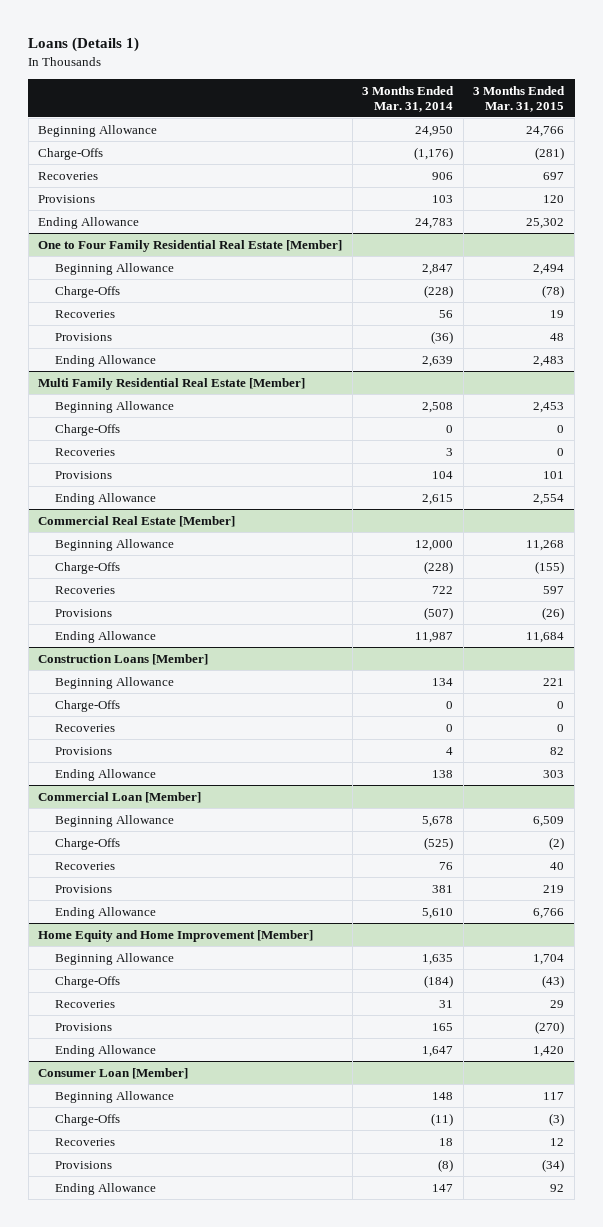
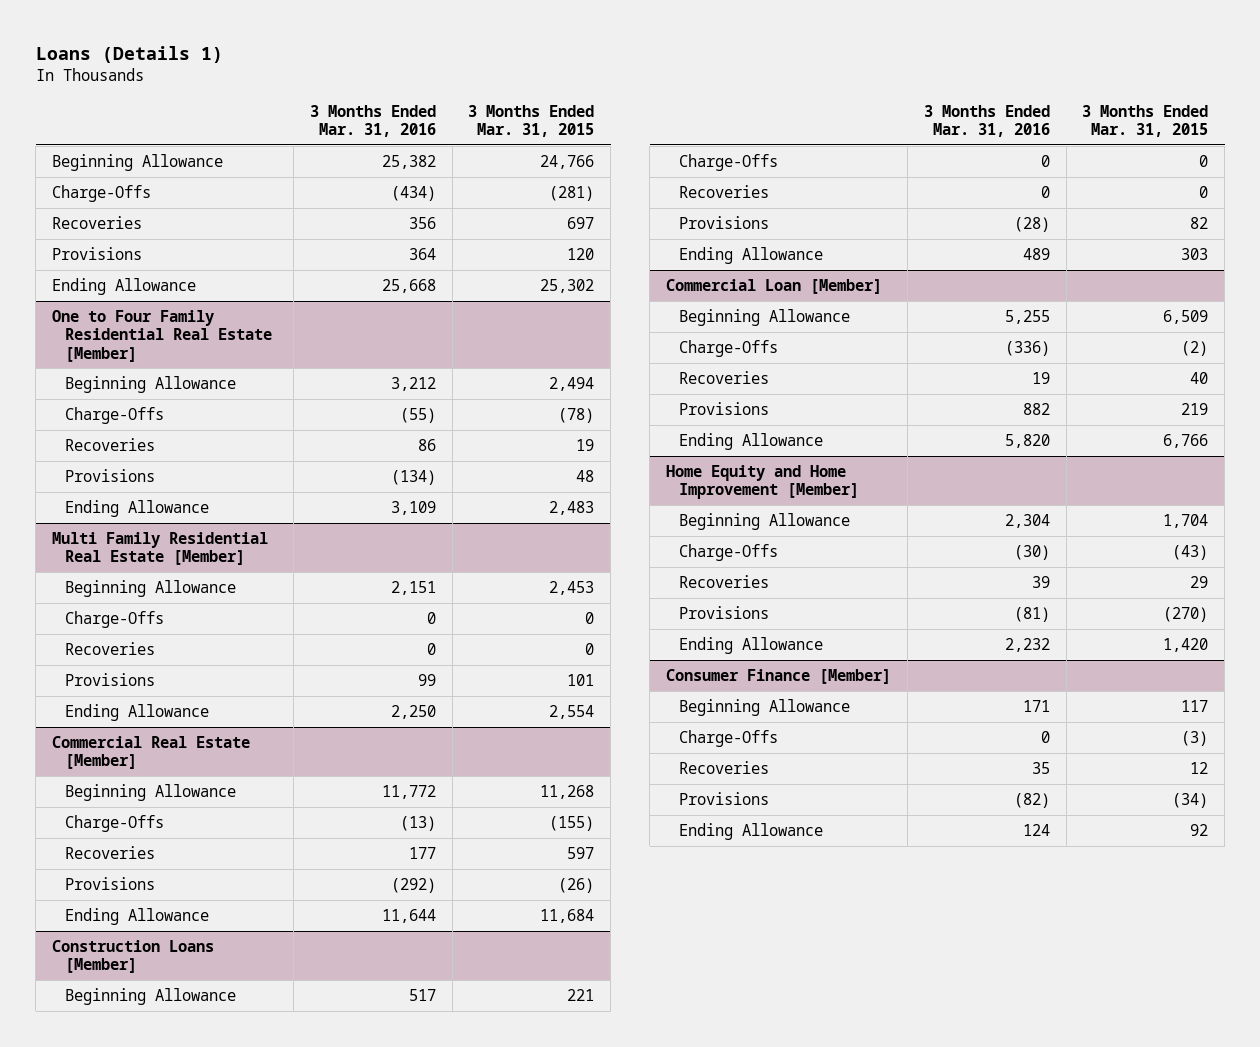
- | 3 Months Ended Mar. 31, 2014 | 3 Months Ended Mar. 31, 2015
+ | 3 Months Ended Mar. 31, 2016 | 3 Months Ended Mar. 31, 2015
- Consumer Loan [Member]
+ Consumer Finance [Member]

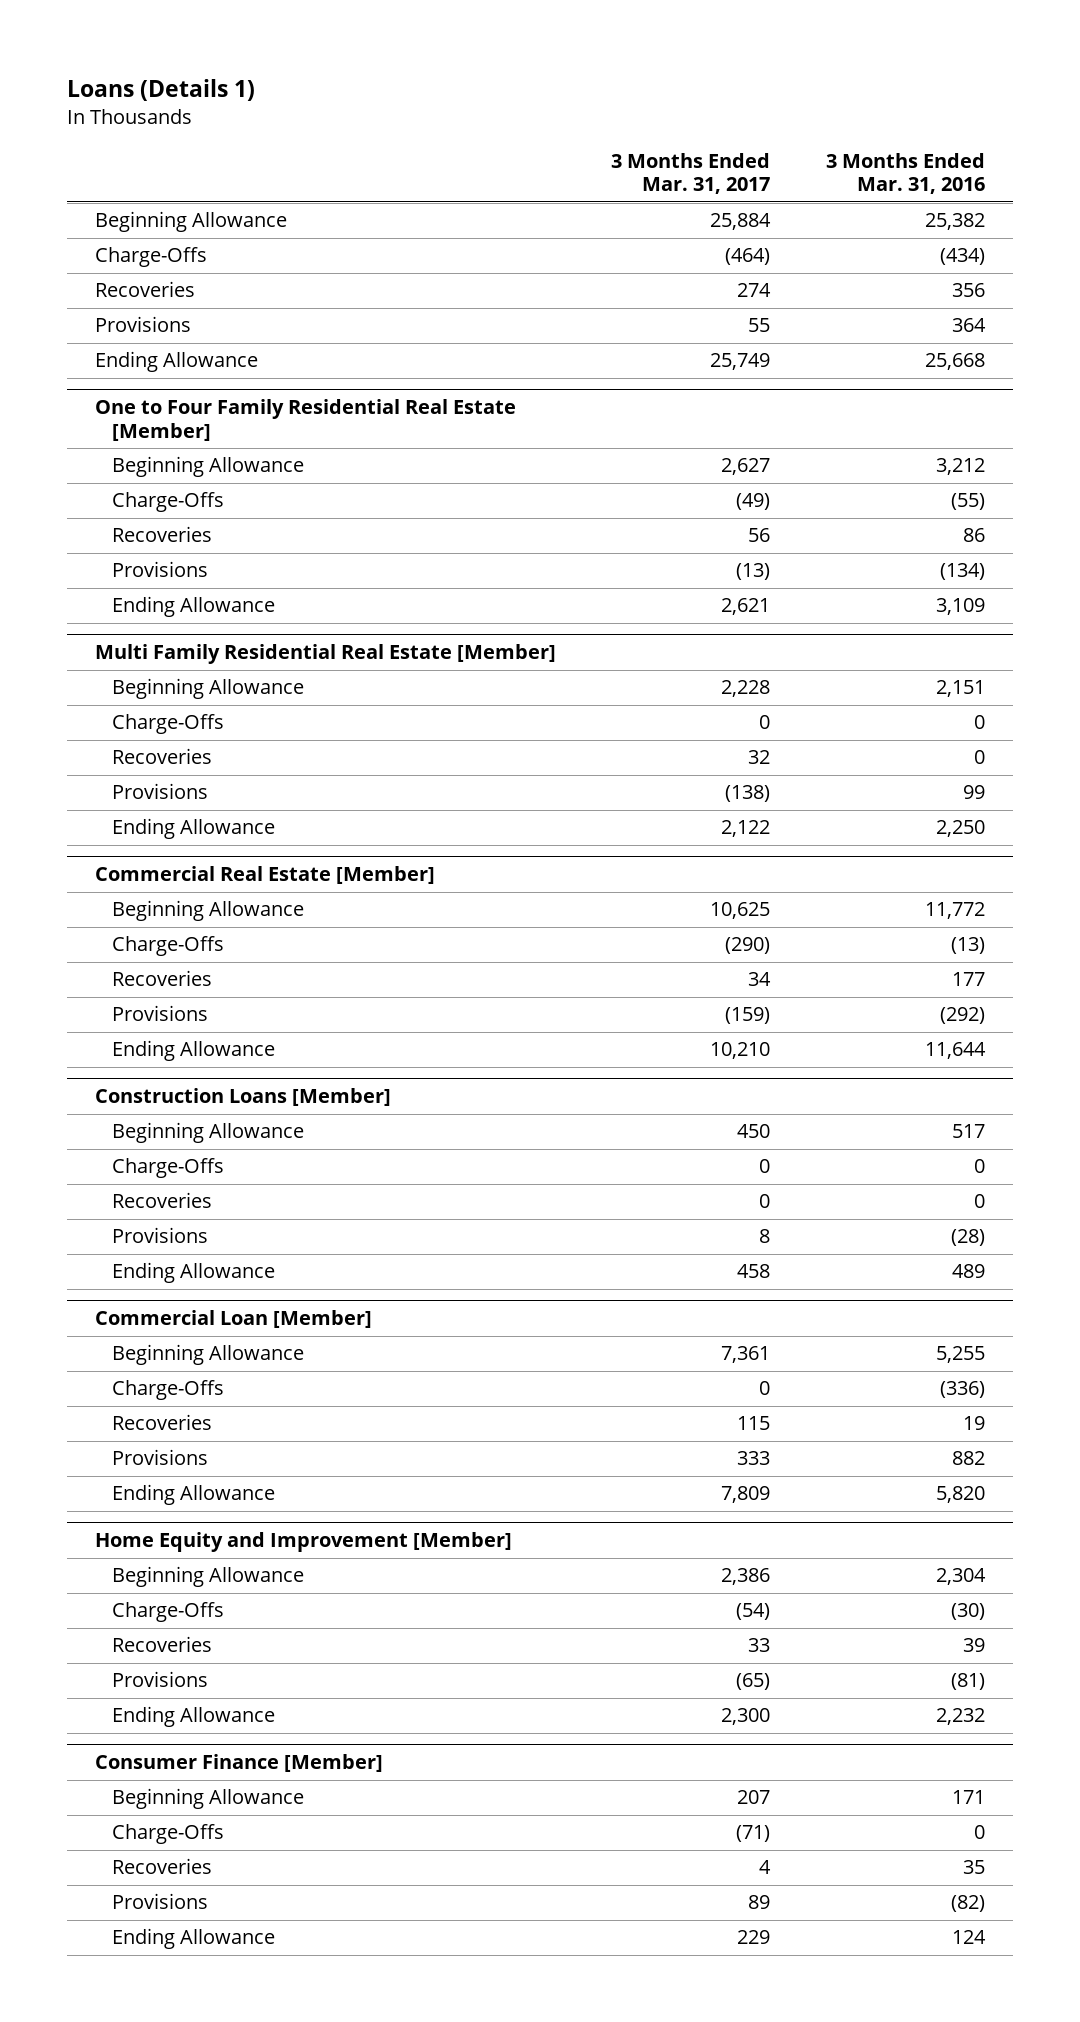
- | 3 Months Ended Mar. 31, 2016 | 3 Months Ended Mar. 31, 2015
+ | 3 Months Ended Mar. 31, 2017 | 3 Months Ended Mar. 31, 2016
- Home Equity and Home Improvement [Member]
+ Home Equity and Improvement [Member]

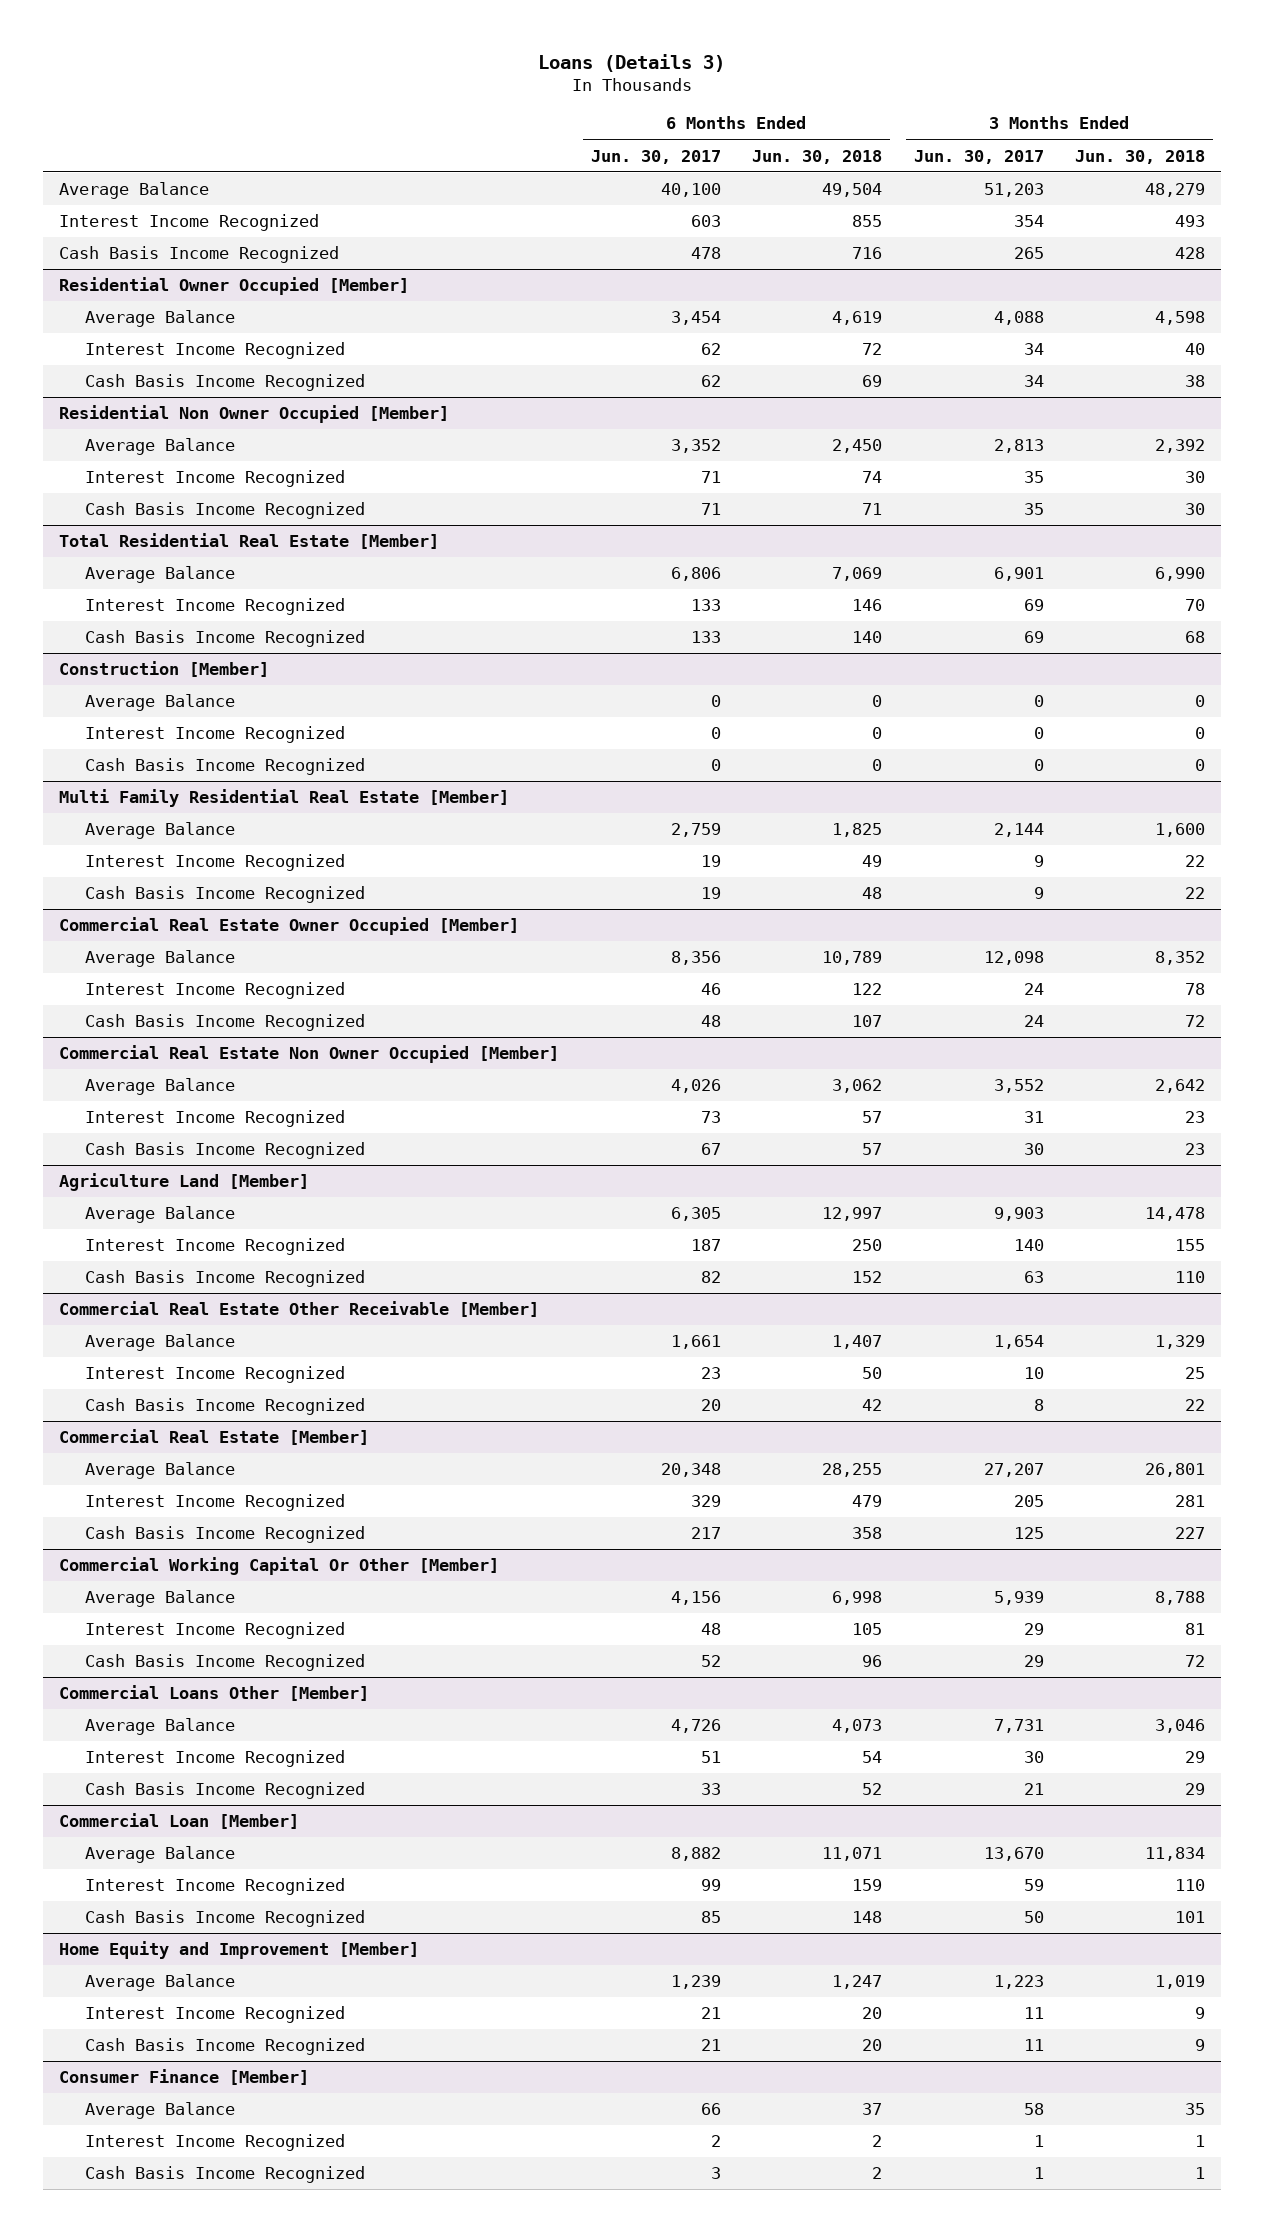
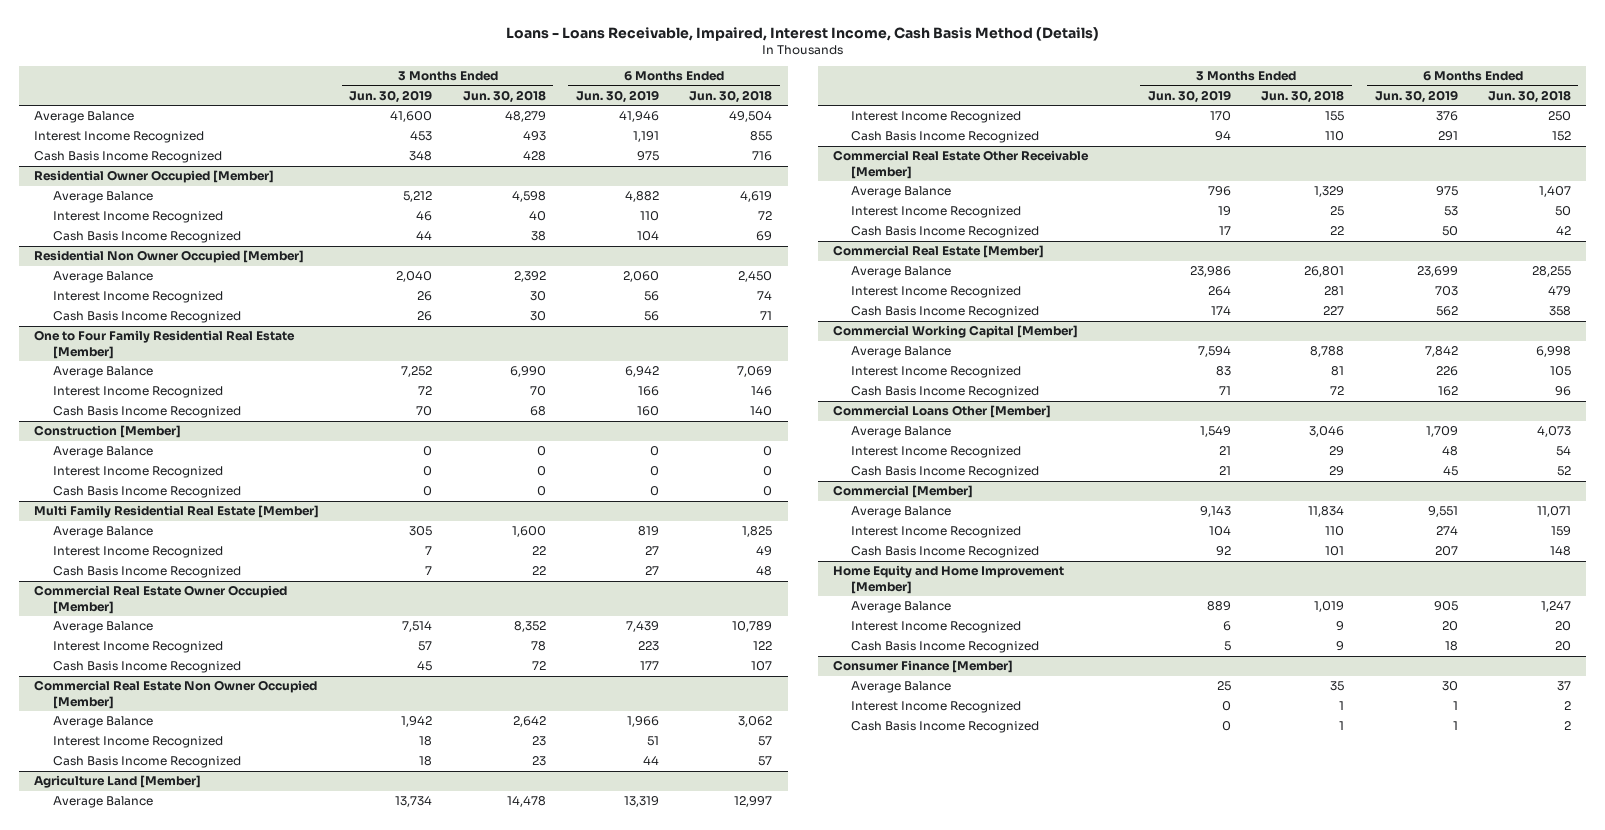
- Loans (Details 3)
+ Loans - Loans Receivable, Impaired, Interest Income, Cash Basis Method (Details)
- | 6 Months Ended Jun. 30, 2017 | 6 Months Ended Jun. 30, 2018 | 3 Months Ended Jun. 30, 2017 | 3 Months Ended Jun. 30, 2018
+ | 3 Months Ended Jun. 30, 2019 | 3 Months Ended Jun. 30, 2018 | 6 Months Ended Jun. 30, 2019 | 6 Months Ended Jun. 30, 2018
- Total Residential Real Estate [Member]
+ One to Four Family Residential Real Estate [Member]
- Commercial Working Capital Or Other [Member]
+ Commercial Working Capital [Member]
- Commercial Loan [Member]
+ Commercial [Member]
- Home Equity and Improvement [Member]
+ Home Equity and Home Improvement [Member]

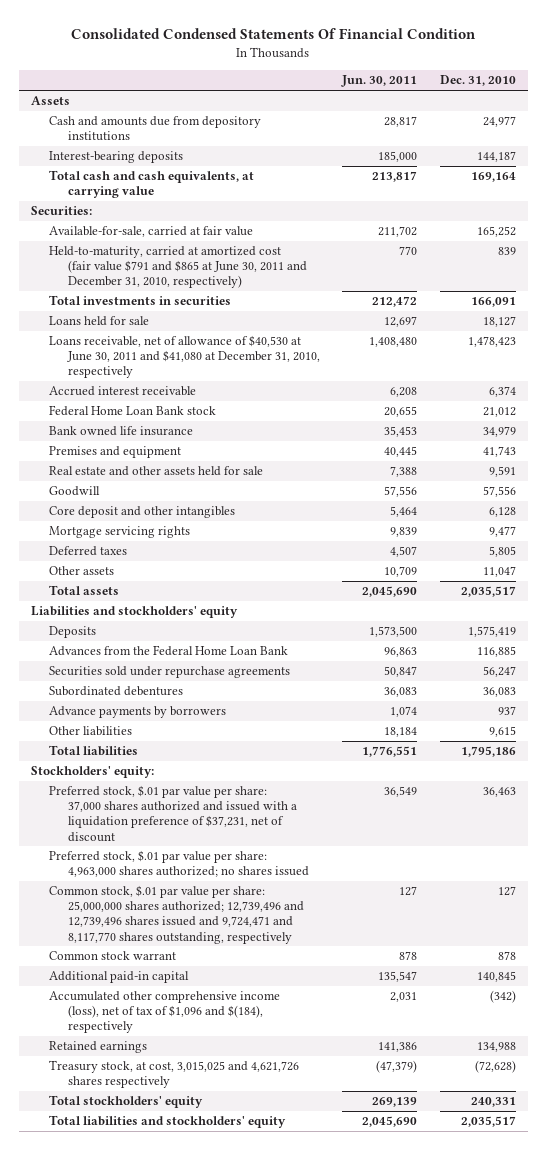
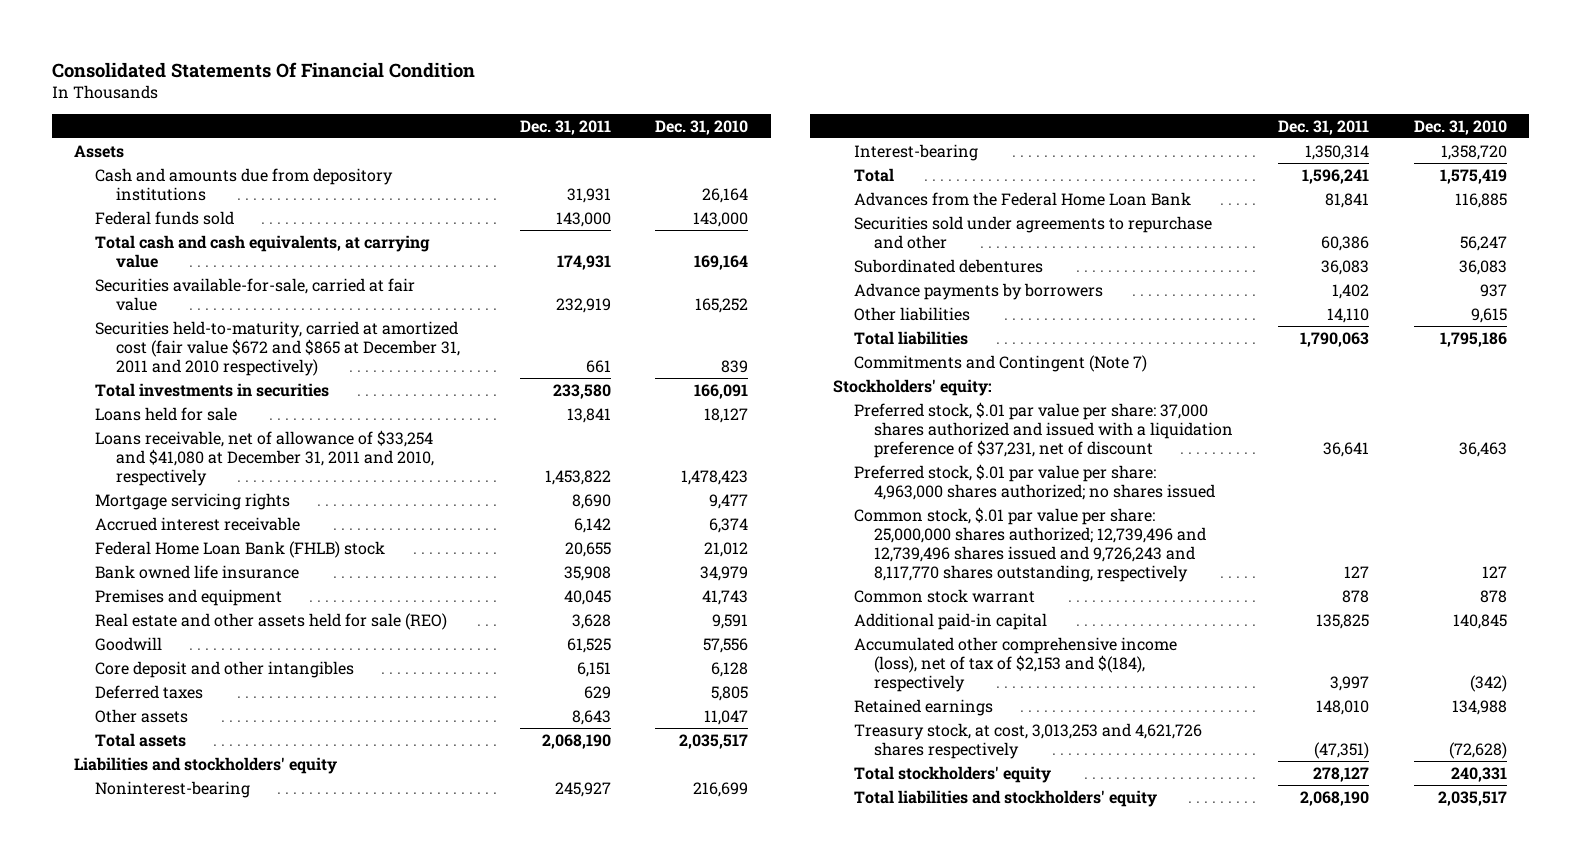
- Consolidated Condensed Statements Of Financial Condition
+ Consolidated Statements Of Financial Condition
- | Jun. 30, 2011 | Dec. 31, 2010
+ | Dec. 31, 2011 | Dec. 31, 2010
- Cash and amounts due from depository institutions | 28,817 | 24,977
- Interest-bearing deposits | 185,000 | 144,187
+ Cash and amounts due from depository institutions | 31,931 | 26,164
+ Federal funds sold | 143,000 | 143,000
- Securities:
- Available-for-sale, carried at fair value | 211,702 | 165,252
- Held-to-maturity, carried at amortized cost (fair value $791 and $865 at June 30, 2011 and December 31, 2010, respectively) | 770 | 839
+ Securities available-for-sale, carried at fair value | 232,919 | 165,252
+ Securities held-to-maturity, carried at amortized cost (fair value $672 and $865 at December 31, 2011 and 2010 respectively) | 661 | 839
- Loans receivable, net of allowance of $40,530 at June 30, 2011 and $41,080 at December 31, 2010, respectively | 1,408,480 | 1,478,423
+ Loans receivable, net of allowance of $33,254 and $41,080 at December 31, 2011 and 2010, respectively | 1,453,822 | 1,478,423
moved up: Mortgage servicing rights | 8,690 | 9,477
- Federal Home Loan Bank stock | 20,655 | 21,012
+ Federal Home Loan Bank (FHLB) stock | 20,655 | 21,012
- Real estate and other assets held for sale | 7,388 | 9,591
+ Real estate and other assets held for sale (REO) | 3,628 | 9,591
- Deposits | 1,573,500 | 1,575,419
+ Noninterest-bearing | 245,927 | 216,699
+ Interest-bearing | 1,350,314 | 1,358,720
+ Total | 1,596,241 | 1,575,419
- Securities sold under repurchase agreements | 50,847 | 56,247
+ Securities sold under agreements to repurchase and other | 60,386 | 56,247
+ Commitments and Contingent (Note 7)
- Common stock, $.01 par value per share: 25,000,000 shares authorized; 12,739,496 and 12,739,496 shares issued and 9,724,471 and 8,117,770 shares outstanding, respectively | 127 | 127
+ Common stock, $.01 par value per share: 25,000,000 shares authorized; 12,739,496 and 12,739,496 shares issued and 9,726,243 and 8,117,770 shares outstanding, respectively | 127 | 127
- Accumulated other comprehensive income (loss), net of tax of $1,096 and $(184), respectively | 2,031 | (342)
+ Accumulated other comprehensive income (loss), net of tax of $2,153 and $(184), respectively | 3,997 | (342)
- Treasury stock, at cost, 3,015,025 and 4,621,726 shares respectively | (47,379) | (72,628)
+ Treasury stock, at cost, 3,013,253 and 4,621,726 shares respectively | (47,351) | (72,628)

